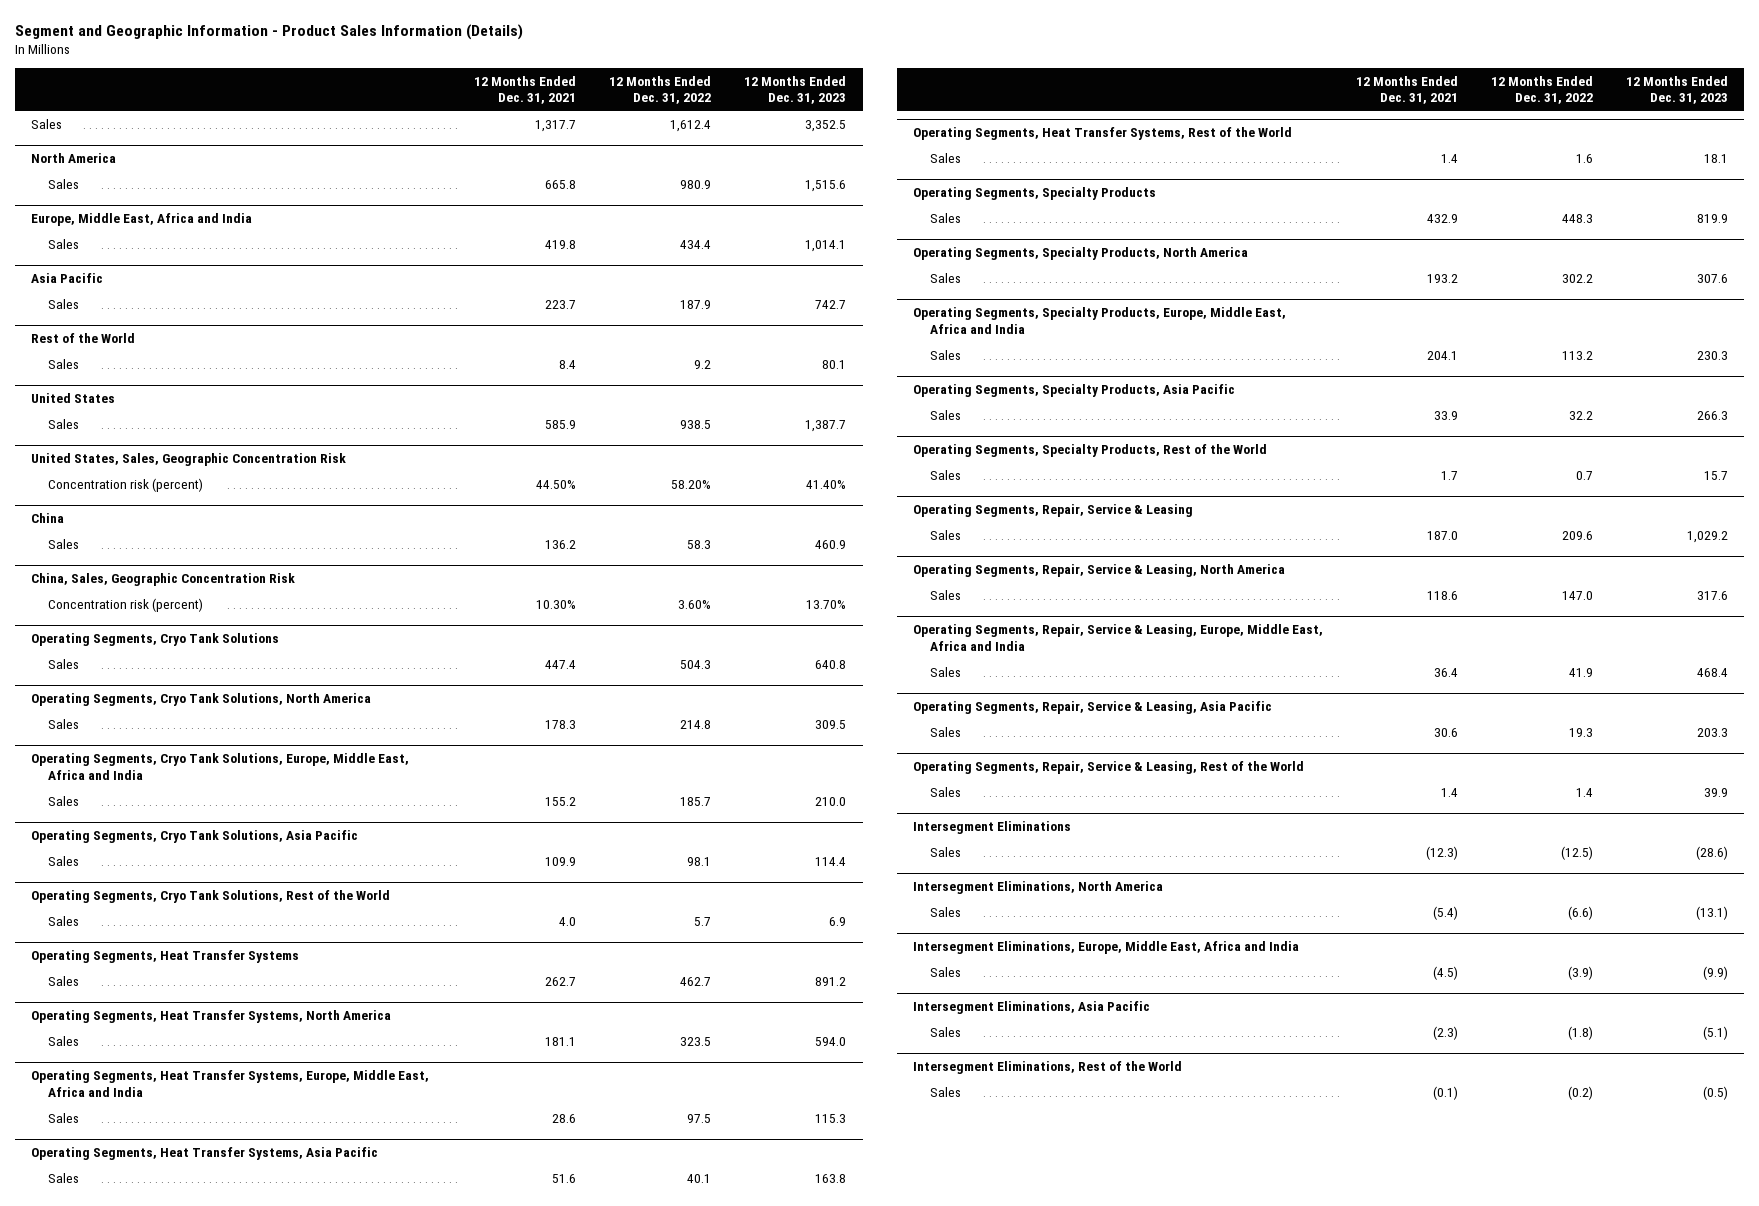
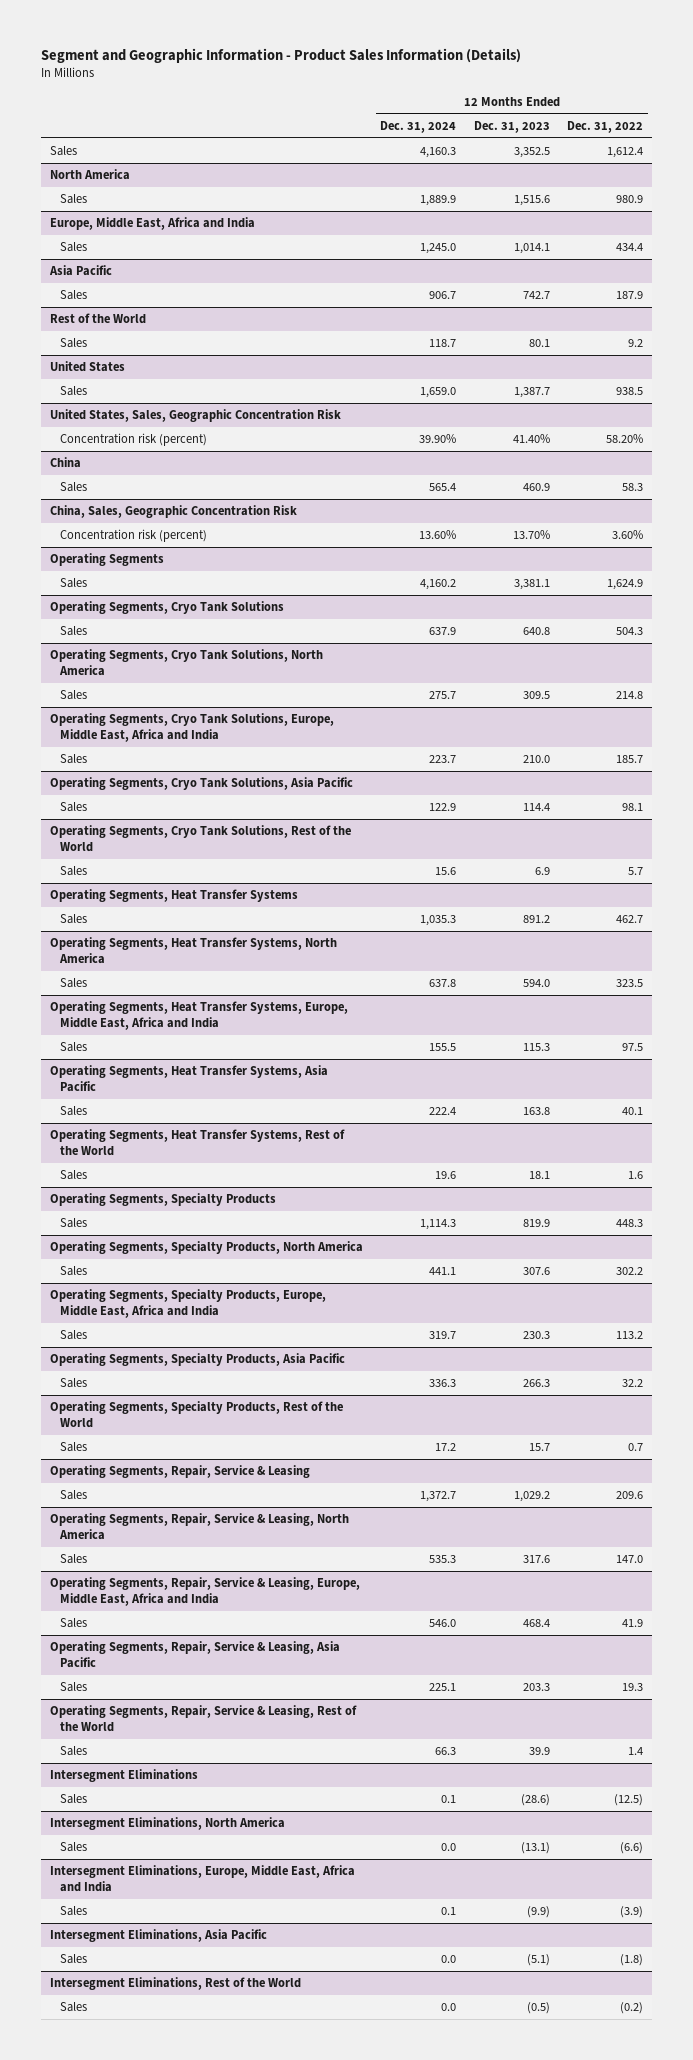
- | 12 Months Ended Dec. 31, 2021 | 12 Months Ended Dec. 31, 2022 | 12 Months Ended Dec. 31, 2023
+ | 12 Months Ended Dec. 31, 2024 | 12 Months Ended Dec. 31, 2023 | 12 Months Ended Dec. 31, 2022
+ Operating Segments
+ Sales | 4,160.2 | 3,381.1 | 1,624.9

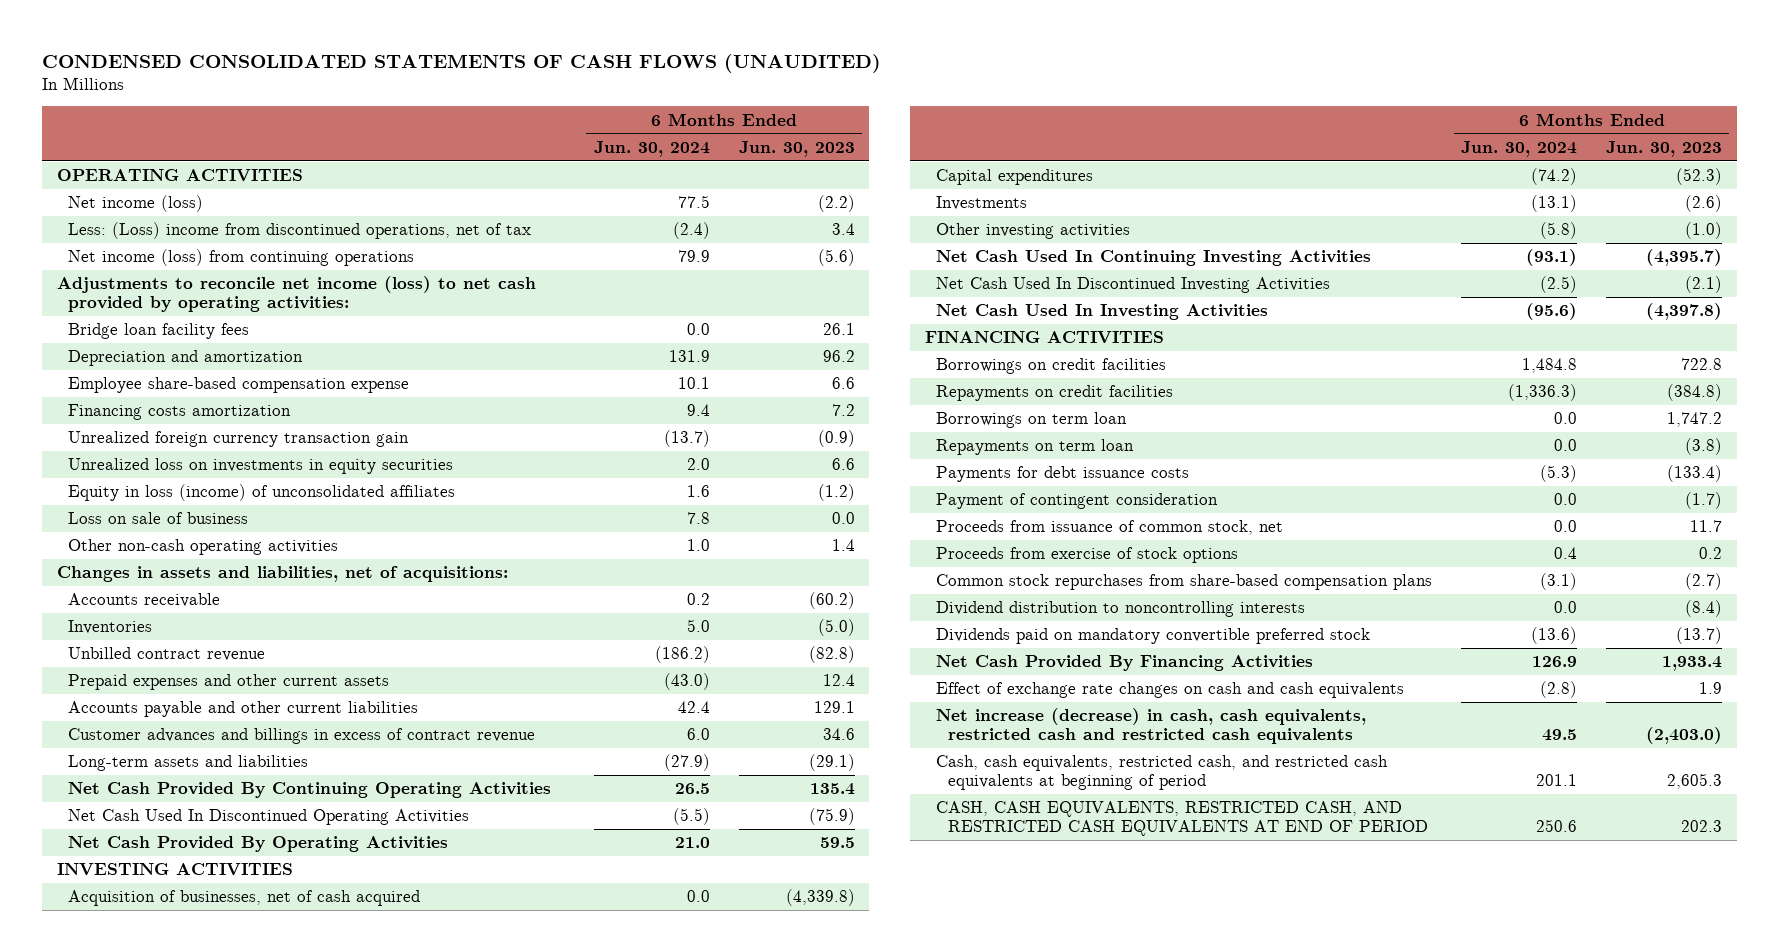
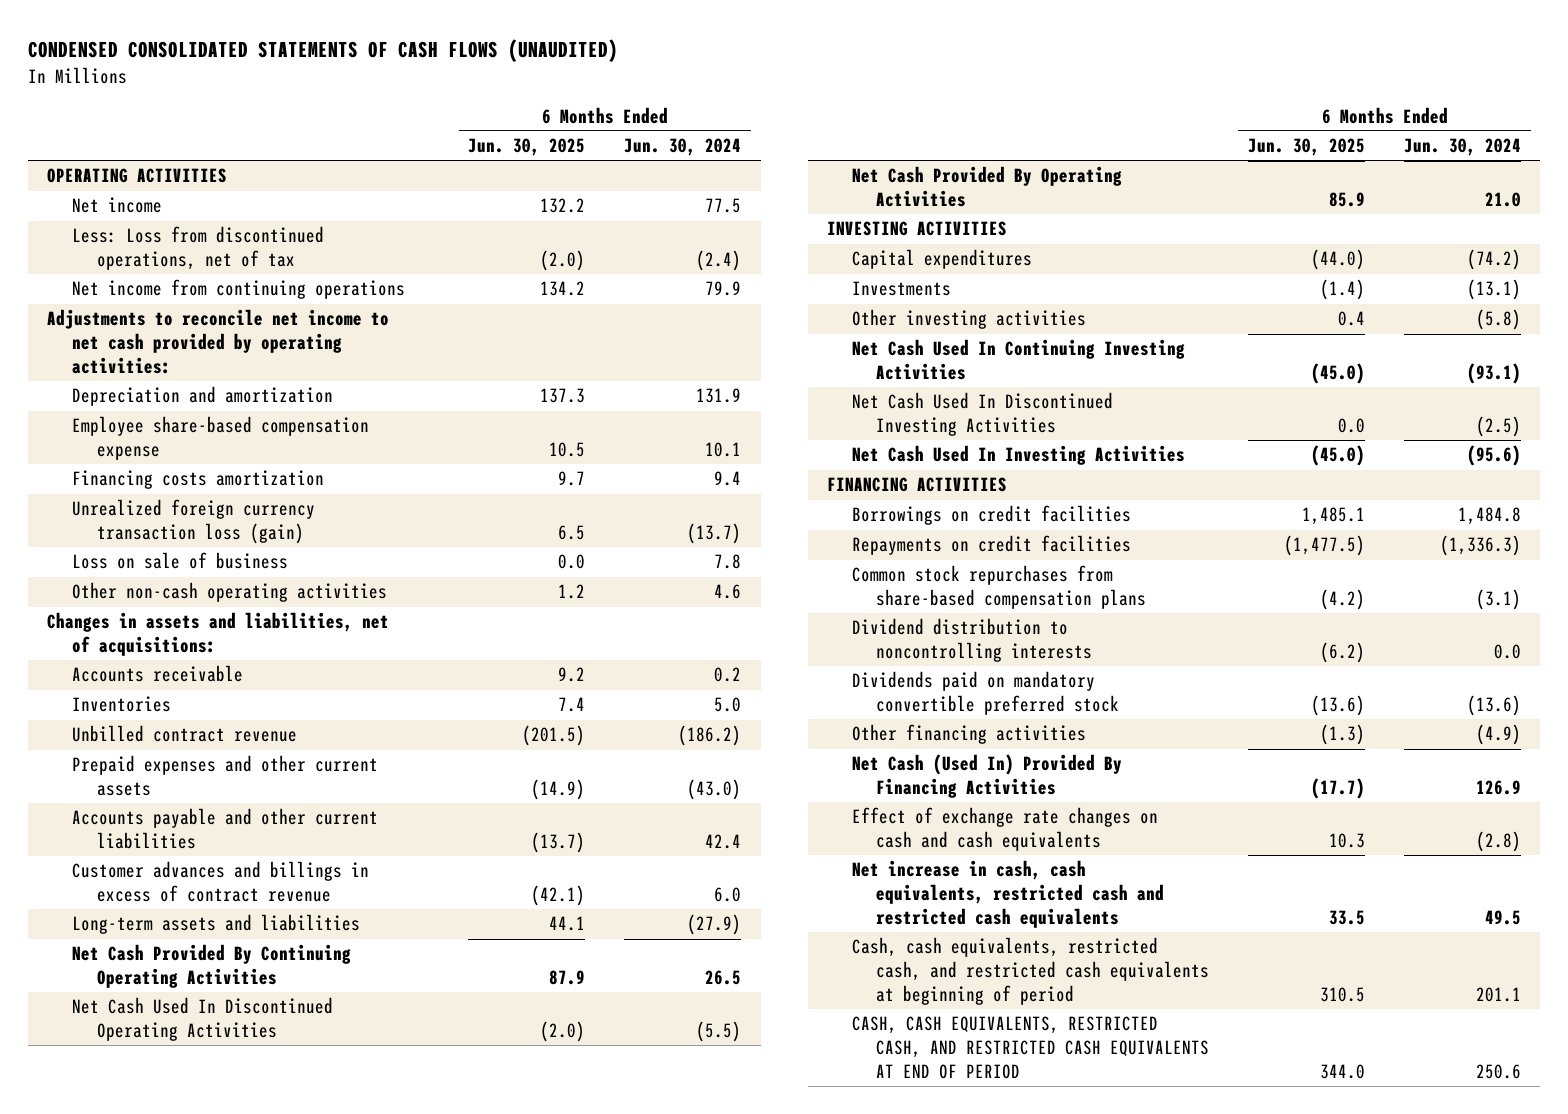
- | 6 Months Ended Jun. 30, 2024 | 6 Months Ended Jun. 30, 2023
+ | 6 Months Ended Jun. 30, 2025 | 6 Months Ended Jun. 30, 2024
- Net income (loss) | 77.5 | (2.2)
- Less: (Loss) income from discontinued operations, net of tax | (2.4) | 3.4
- Net income (loss) from continuing operations | 79.9 | (5.6)
- Adjustments to reconcile net income (loss) to net cash provided by operating activities:
- Bridge loan facility fees | 0.0 | 26.1
+ Net income | 132.2 | 77.5
+ Less: Loss from discontinued operations, net of tax | (2.0) | (2.4)
+ Net income from continuing operations | 134.2 | 79.9
+ Adjustments to reconcile net income to net cash provided by operating activities:
- Unrealized foreign currency transaction gain | (13.7) | (0.9)
- Unrealized loss on investments in equity securities | 2.0 | 6.6
- Equity in loss (income) of unconsolidated affiliates | 1.6 | (1.2)
+ Unrealized foreign currency transaction loss (gain) | 6.5 | (13.7)
- Other non-cash operating activities | 1.0 | 1.4
+ Other non-cash operating activities | 1.2 | 4.6
- Acquisition of businesses, net of cash acquired | 0.0 | (4,339.8)
- Borrowings on term loan | 0.0 | 1,747.2
- Repayments on term loan | 0.0 | (3.8)
- Payments for debt issuance costs | (5.3) | (133.4)
- Payment of contingent consideration | 0.0 | (1.7)
- Proceeds from issuance of common stock, net | 0.0 | 11.7
- Proceeds from exercise of stock options | 0.4 | 0.2
- Net Cash Provided By Financing Activities | 126.9 | 1,933.4
+ Other financing activities | (1.3) | (4.9)
+ Net Cash (Used In) Provided By Financing Activities | (17.7) | 126.9
- Net increase (decrease) in cash, cash equivalents, restricted cash and restricted cash equivalents | 49.5 | (2,403.0)
+ Net increase in cash, cash equivalents, restricted cash and restricted cash equivalents | 33.5 | 49.5

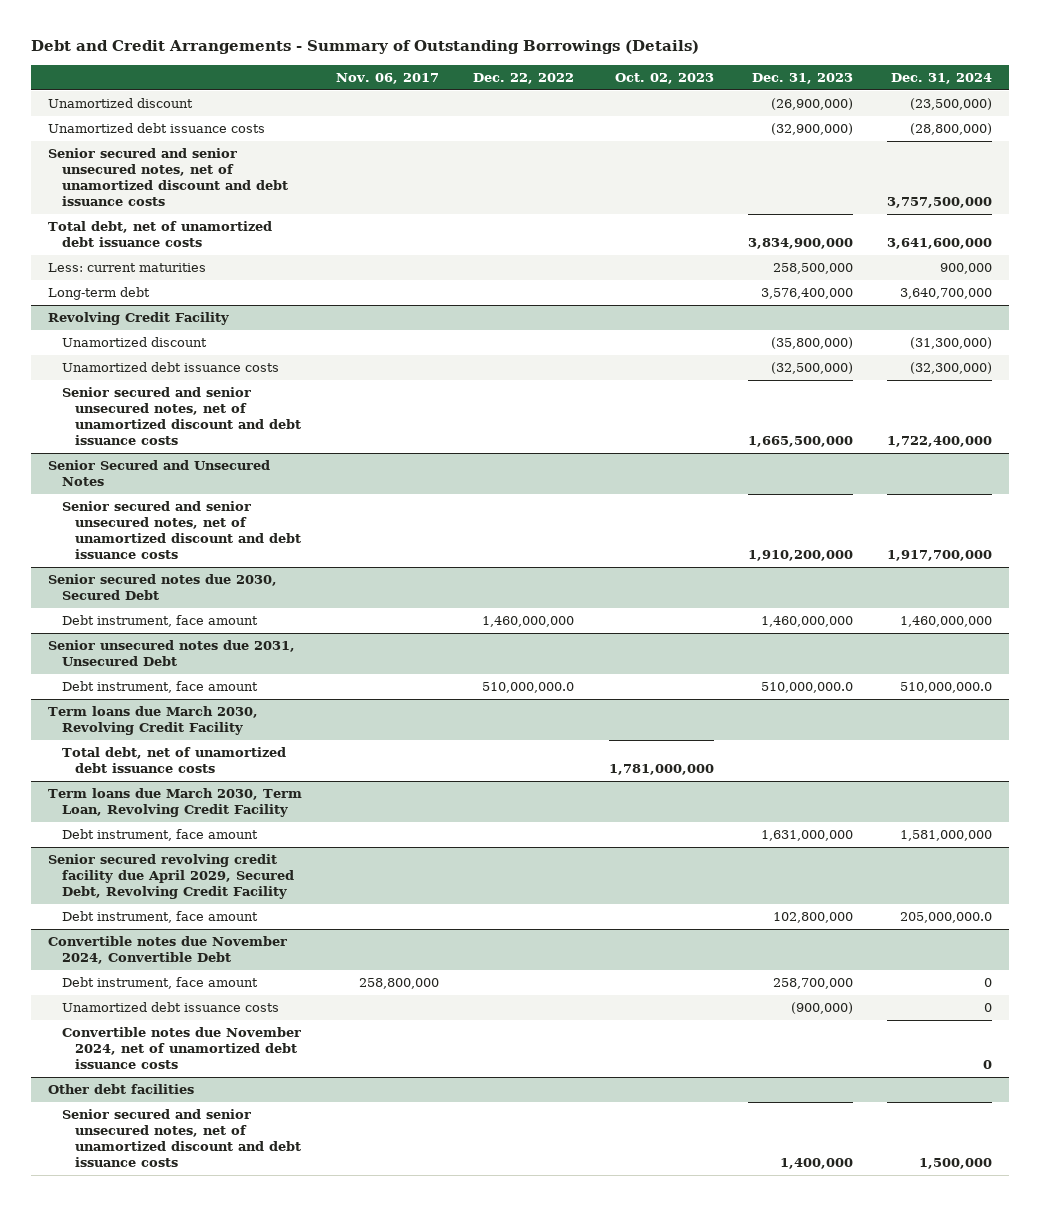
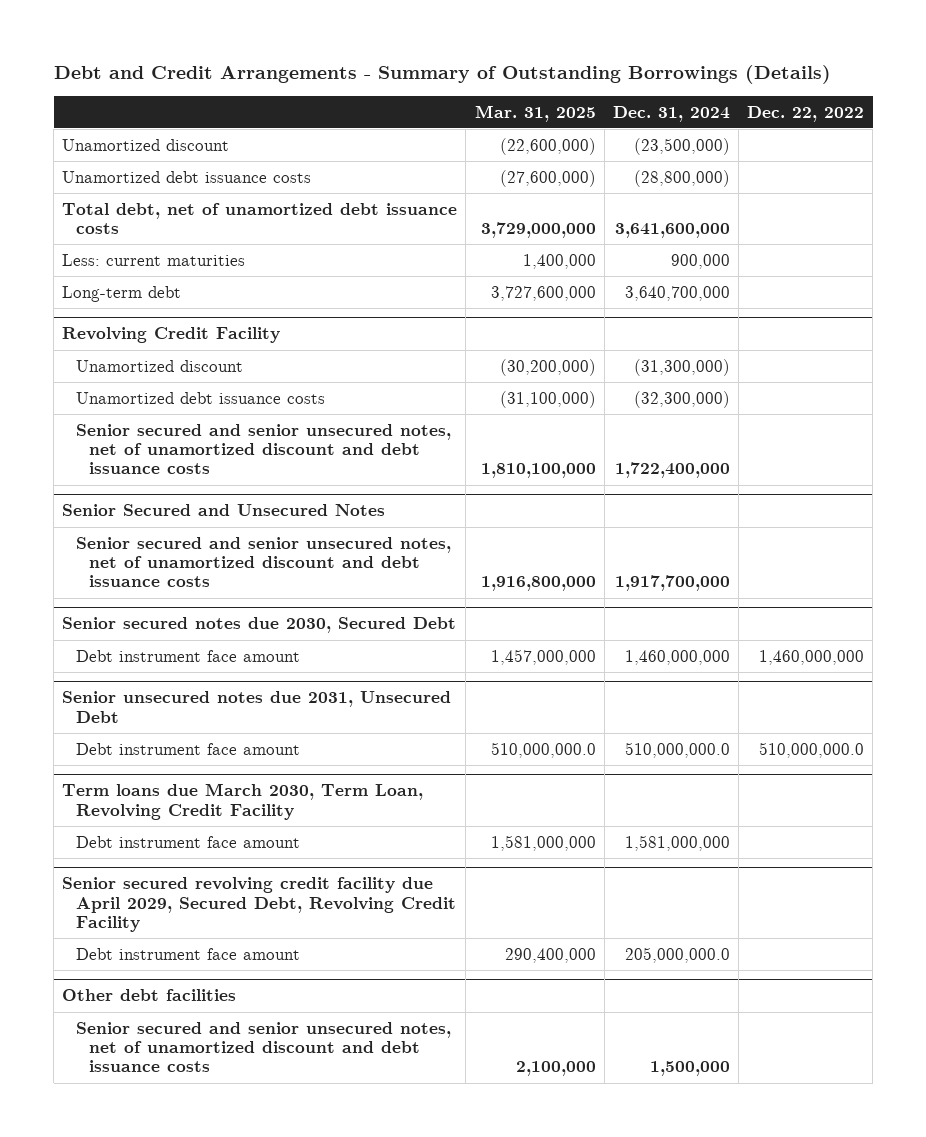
- | Nov. 06, 2017 | Dec. 22, 2022 | Oct. 02, 2023 | Dec. 31, 2023 | Dec. 31, 2024
+ | Mar. 31, 2025 | Dec. 31, 2024 | Dec. 22, 2022
- Senior secured and senior unsecured notes, net of unamortized discount and debt issuance costs | | | | | 3,757,500,000
@ Senior secured notes due 2030, Secured Debt
- Debt instrument, face amount | | 1,460,000,000 | | 1,460,000,000 | 1,460,000,000
+ Debt instrument face amount | 1,457,000,000 | 1,460,000,000 | 1,460,000,000
@ Senior unsecured notes due 2031, Unsecured Debt
- Debt instrument, face amount | | 510,000,000.0 | | 510,000,000.0 | 510,000,000.0
- Term loans due March 2030, Revolving Credit Facility
- Total debt, net of unamortized debt issuance costs | | | 1,781,000,000 | |
@ Senior unsecured notes due 2031, Unsecured Debt
+ Debt instrument face amount | 510,000,000.0 | 510,000,000.0 | 510,000,000.0
@ Term loans due March 2030, Term Loan, Revolving Credit Facility
- Debt instrument, face amount | | | | 1,631,000,000 | 1,581,000,000
+ Debt instrument face amount | 1,581,000,000 | 1,581,000,000 |
@ Senior secured revolving credit facility due April 2029, Secured Debt, Revolving Credit Facility
- Debt instrument, face amount | | | | 102,800,000 | 205,000,000.0
- Convertible notes due November 2024, Convertible Debt
- Debt instrument, face amount | 258,800,000 | | | 258,700,000 | 0
- Unamortized debt issuance costs | | | | (900,000) | 0
- Convertible notes due November 2024, net of unamortized debt issuance costs | | | | | 0
@ Senior secured revolving credit facility due April 2029, Secured Debt, Revolving Credit Facility
+ Debt instrument face amount | 290,400,000 | 205,000,000.0 |

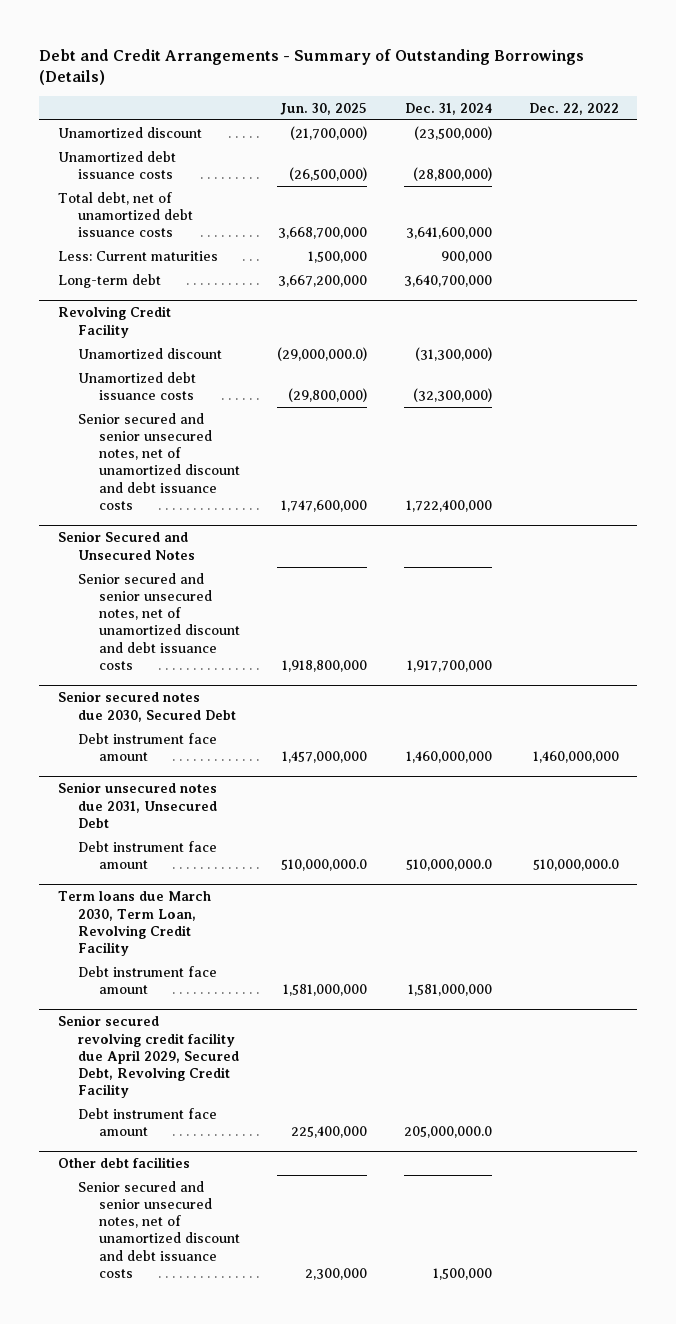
- | Mar. 31, 2025 | Dec. 31, 2024 | Dec. 22, 2022
+ | Jun. 30, 2025 | Dec. 31, 2024 | Dec. 22, 2022
- Less: current maturities | 1,400,000 | 900,000 |
+ Less: Current maturities | 1,500,000 | 900,000 |

